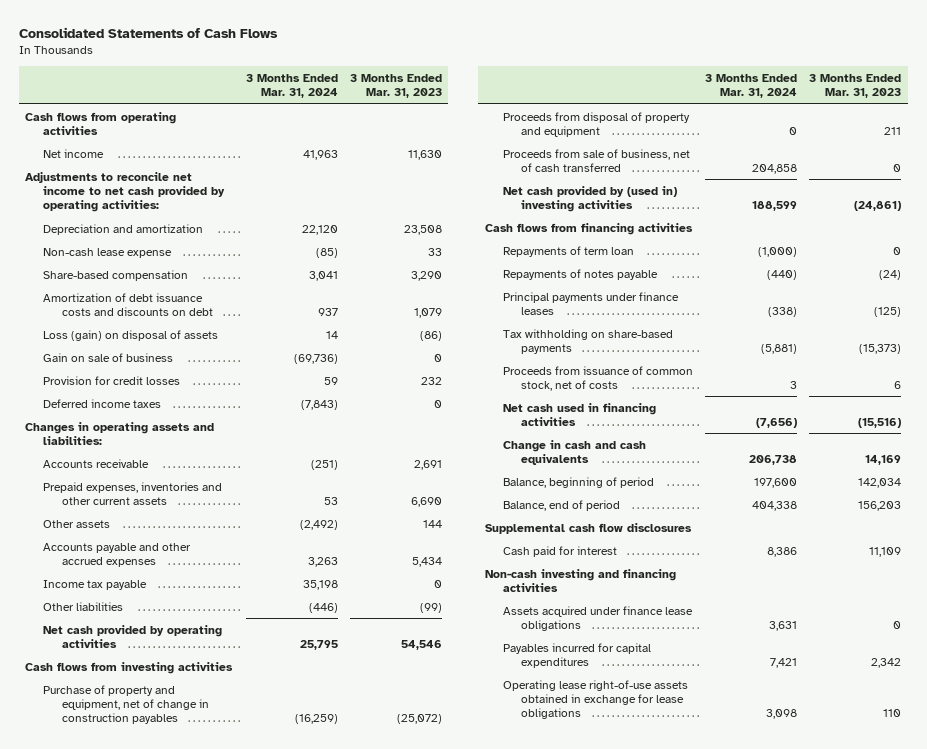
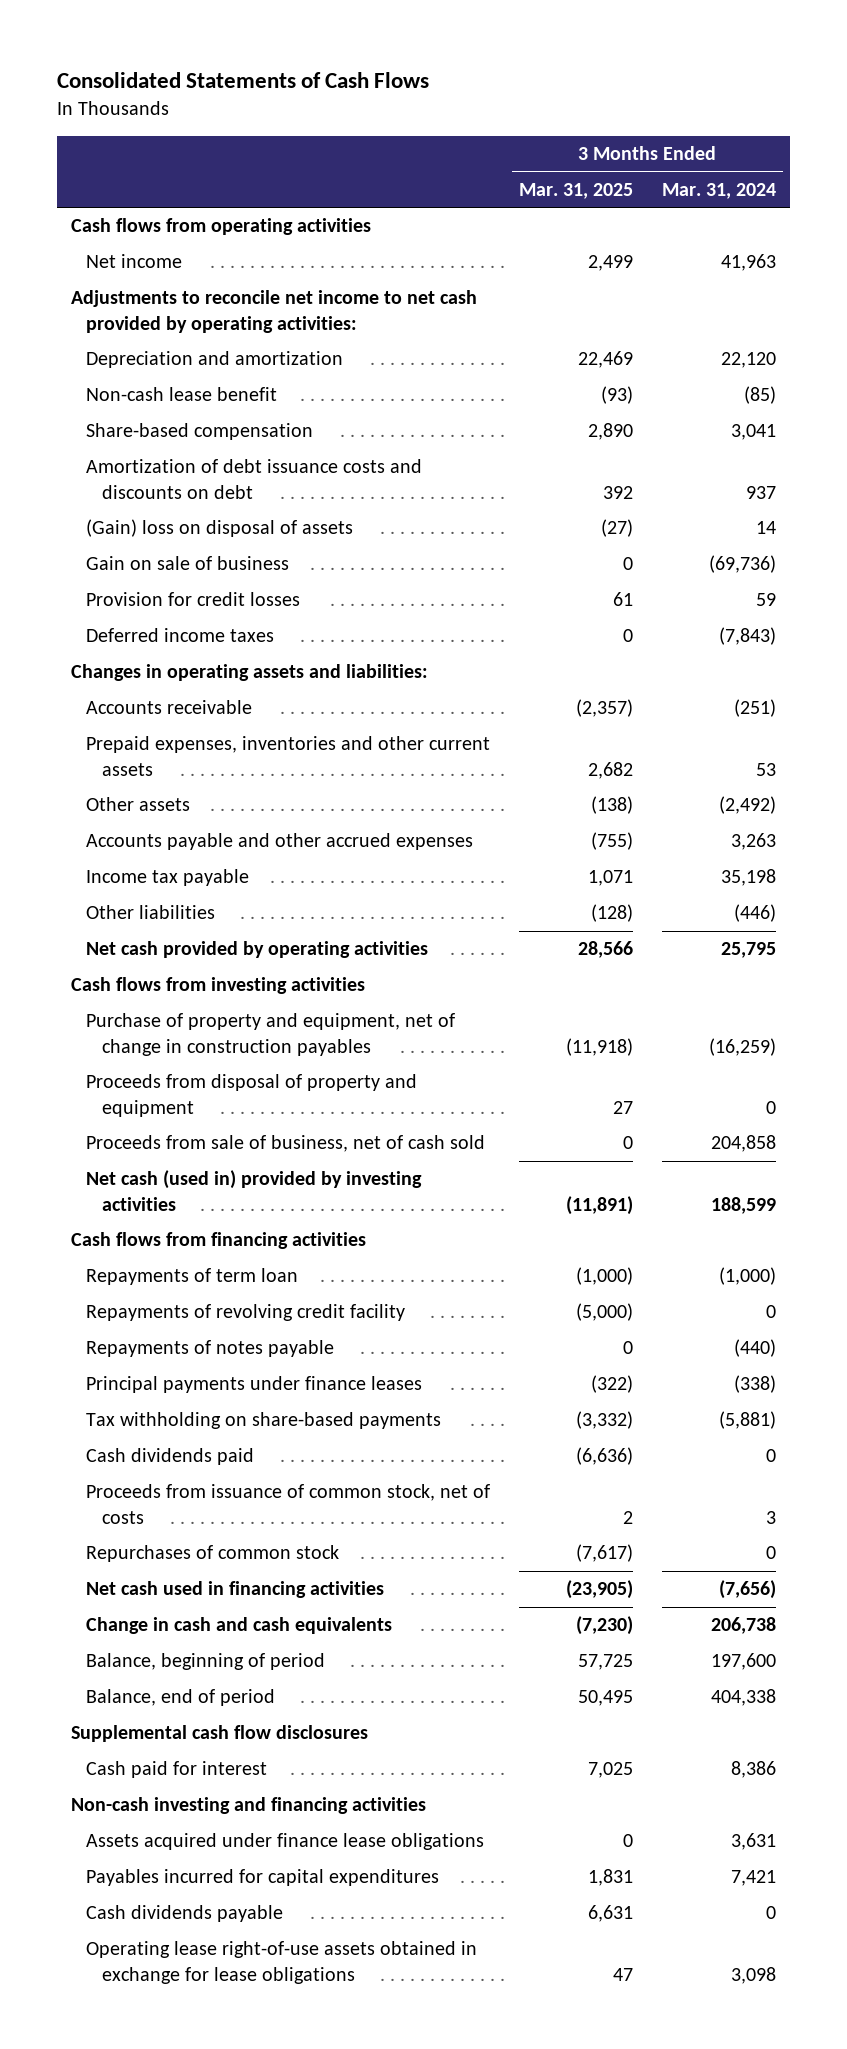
- | 3 Months Ended Mar. 31, 2024 | 3 Months Ended Mar. 31, 2023
+ | 3 Months Ended Mar. 31, 2025 | 3 Months Ended Mar. 31, 2024
- Non-cash lease expense | (85) | 33
+ Non-cash lease benefit | (93) | (85)
- Loss (gain) on disposal of assets | 14 | (86)
+ (Gain) loss on disposal of assets | (27) | 14
- Proceeds from sale of business, net of cash transferred | 204,858 | 0
- Net cash provided by (used in) investing activities | 188,599 | (24,861)
+ Proceeds from sale of business, net of cash sold | 0 | 204,858
+ Net cash (used in) provided by investing activities | (11,891) | 188,599
+ Repayments of revolving credit facility | (5,000) | 0
+ Cash dividends paid | (6,636) | 0
+ Repurchases of common stock | (7,617) | 0
+ Cash dividends payable | 6,631 | 0

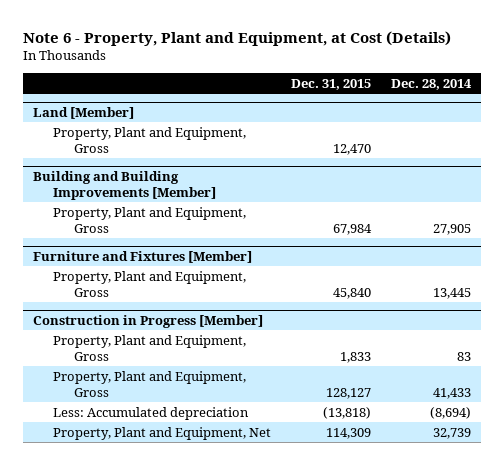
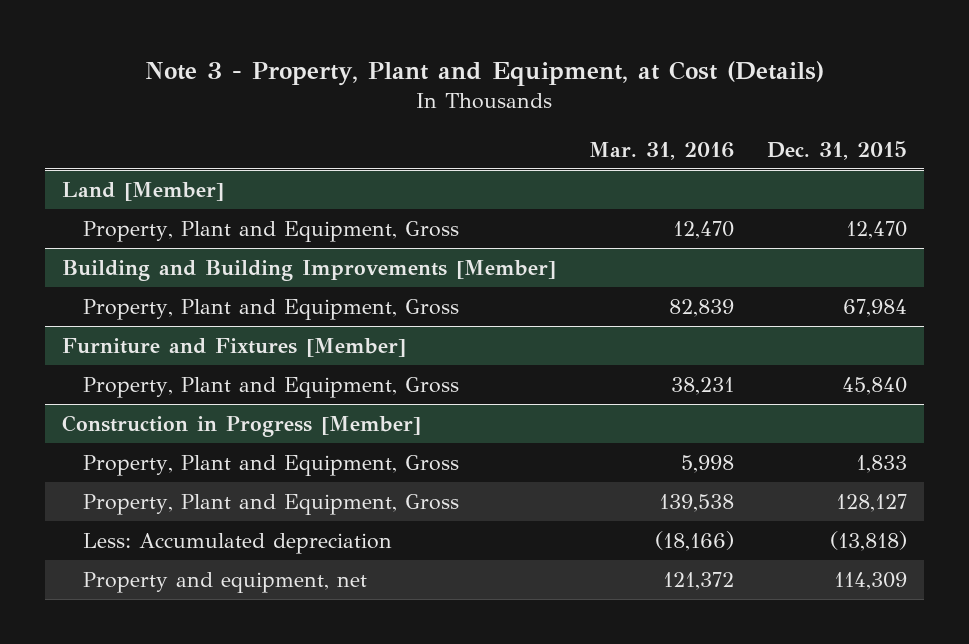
- Note 6 - Property, Plant and Equipment, at Cost (Details)
+ Note 3 - Property, Plant and Equipment, at Cost (Details)
- | Dec. 31, 2015 | Dec. 28, 2014
+ | Mar. 31, 2016 | Dec. 31, 2015
@ Construction in Progress [Member]
- Property, Plant and Equipment, Net | 114,309 | 32,739
+ Property and equipment, net | 121,372 | 114,309

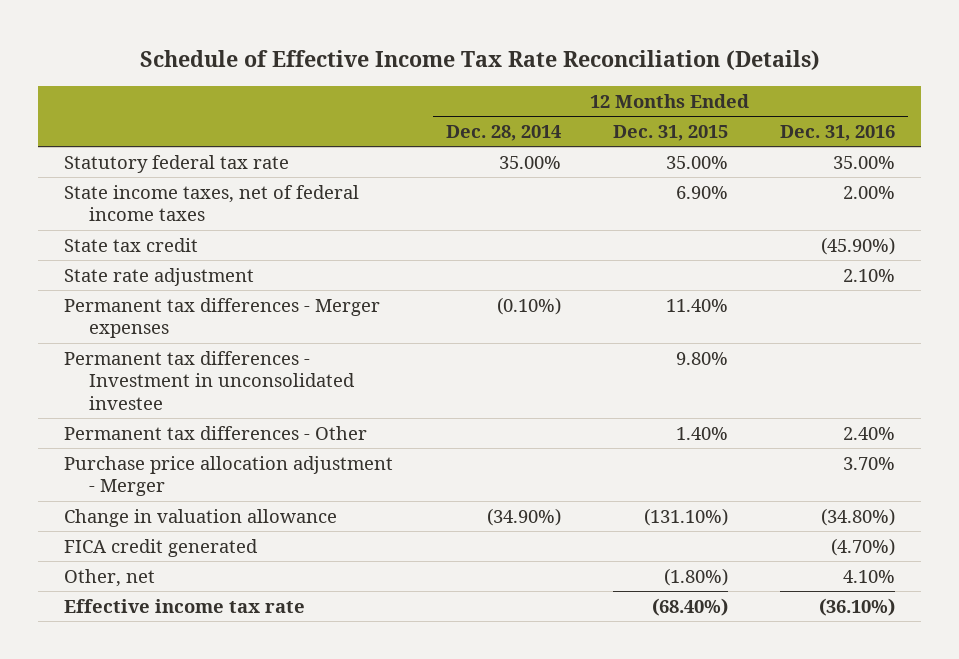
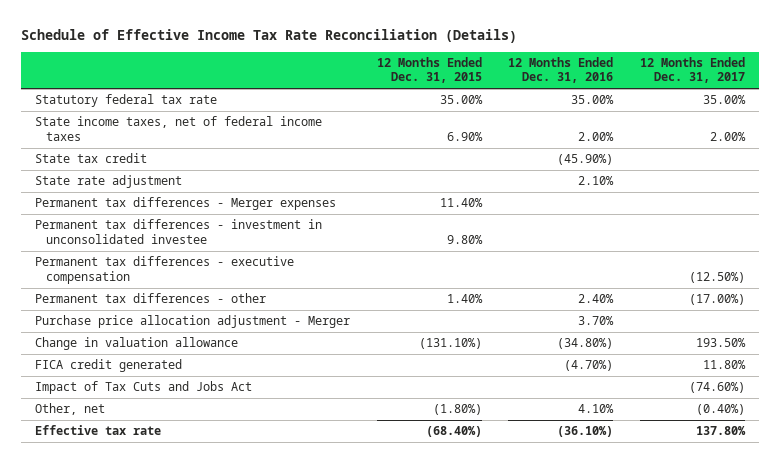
- | 12 Months Ended Dec. 28, 2014 | 12 Months Ended Dec. 31, 2015 | 12 Months Ended Dec. 31, 2016
+ | 12 Months Ended Dec. 31, 2015 | 12 Months Ended Dec. 31, 2016 | 12 Months Ended Dec. 31, 2017
- Permanent tax differences - Investment in unconsolidated investee | | 9.80% |
- Permanent tax differences - Other | | 1.40% | 2.40%
+ Permanent tax differences - investment in unconsolidated investee | 9.80% | |
+ Permanent tax differences - executive compensation | | | (12.50%)
+ Permanent tax differences - other | 1.40% | 2.40% | (17.00%)
+ Impact of Tax Cuts and Jobs Act | | | (74.60%)
- Effective income tax rate | | (68.40%) | (36.10%)
+ Effective tax rate | (68.40%) | (36.10%) | 137.80%

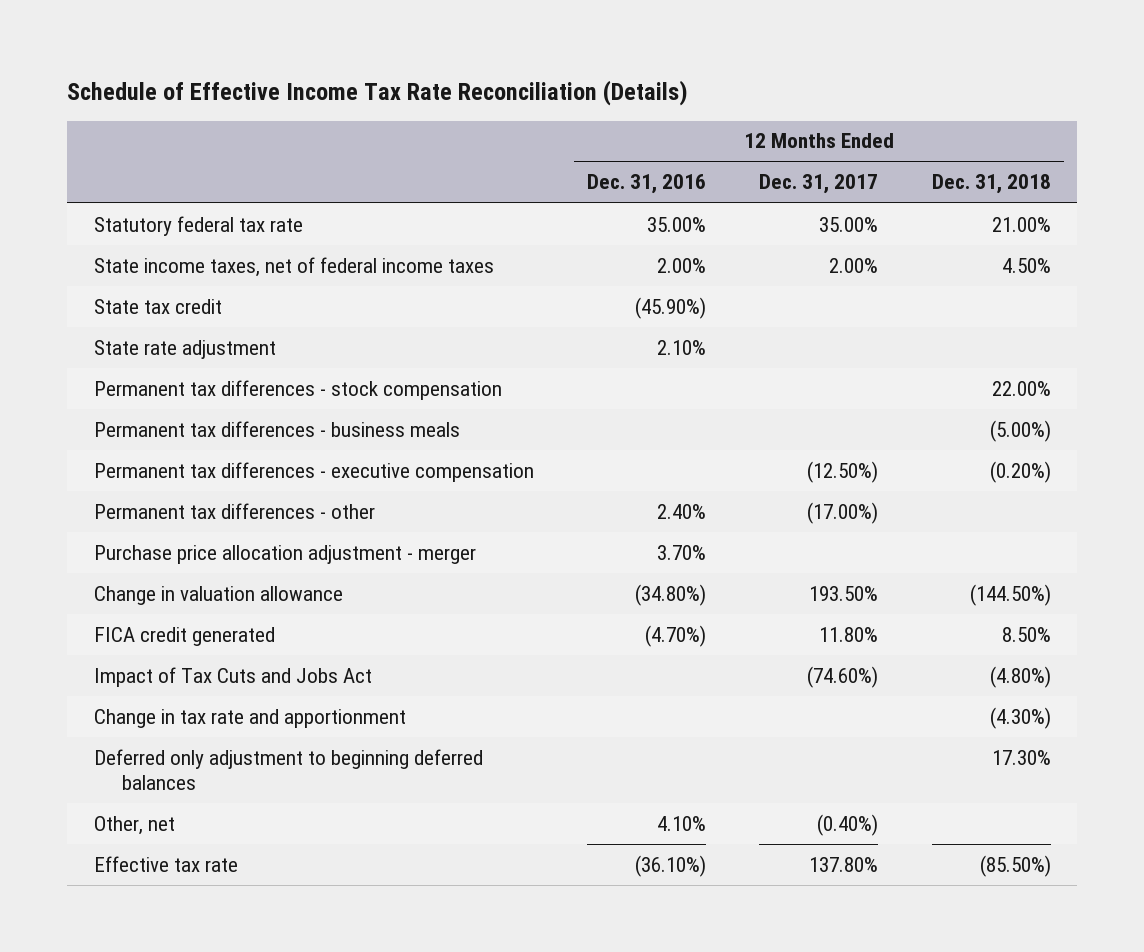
- | 12 Months Ended Dec. 31, 2015 | 12 Months Ended Dec. 31, 2016 | 12 Months Ended Dec. 31, 2017
+ | 12 Months Ended Dec. 31, 2016 | 12 Months Ended Dec. 31, 2017 | 12 Months Ended Dec. 31, 2018
- Permanent tax differences - Merger expenses | 11.40% | |
- Permanent tax differences - investment in unconsolidated investee | 9.80% | |
+ Permanent tax differences - stock compensation | | | 22.00%
+ Permanent tax differences - business meals | | | (5.00%)
- Purchase price allocation adjustment - Merger | | 3.70% |
+ Purchase price allocation adjustment - merger | 3.70% | |
+ Change in tax rate and apportionment | | | (4.30%)
+ Deferred only adjustment to beginning deferred balances | | | 17.30%

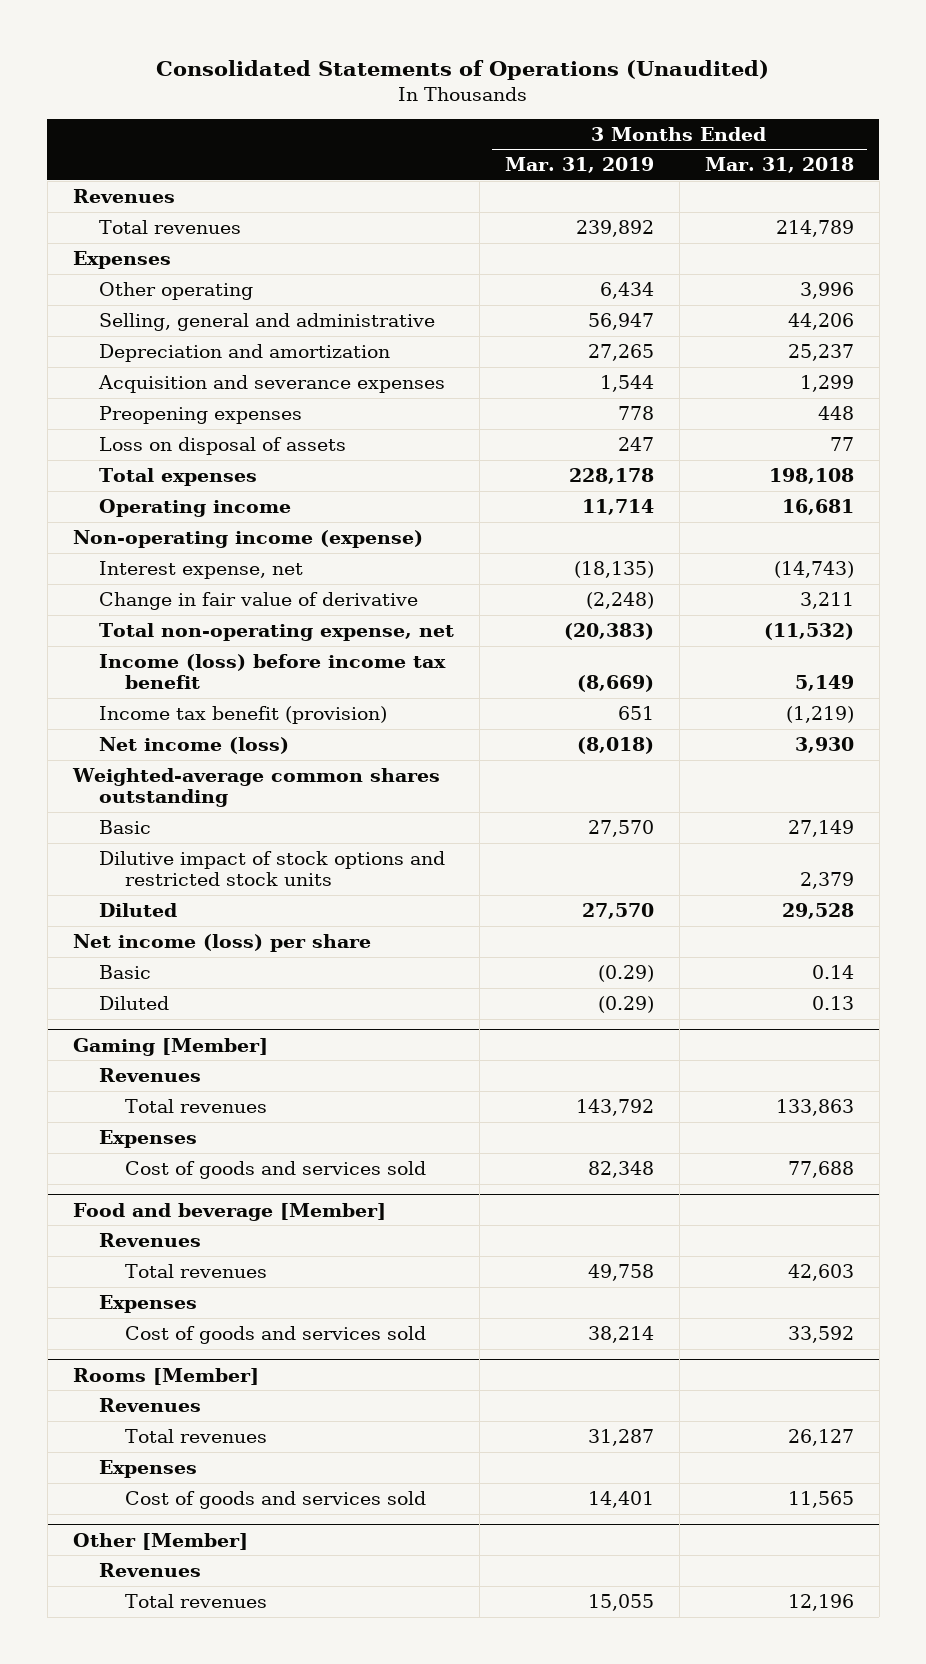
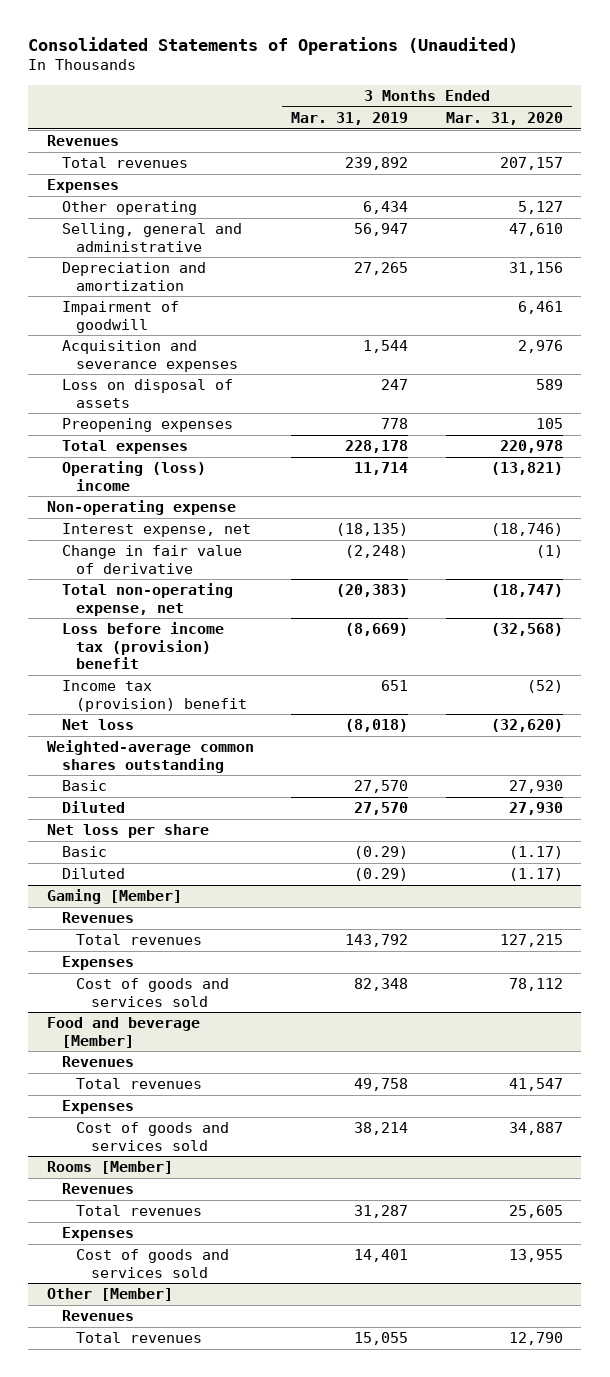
- | 3 Months Ended Mar. 31, 2019 | 3 Months Ended Mar. 31, 2018
+ | 3 Months Ended Mar. 31, 2019 | 3 Months Ended Mar. 31, 2020
+ Impairment of goodwill | | 6,461
moved down: Preopening expenses | 778 | 105
- Operating income | 11,714 | 16,681
- Non-operating income (expense)
+ Operating (loss) income | 11,714 | (13,821)
+ Non-operating expense
- Income (loss) before income tax benefit | (8,669) | 5,149
- Income tax benefit (provision) | 651 | (1,219)
- Net income (loss) | (8,018) | 3,930
+ Loss before income tax (provision) benefit | (8,669) | (32,568)
+ Income tax (provision) benefit | 651 | (52)
+ Net loss | (8,018) | (32,620)
- Dilutive impact of stock options and restricted stock units | | 2,379
- Net income (loss) per share
+ Net loss per share

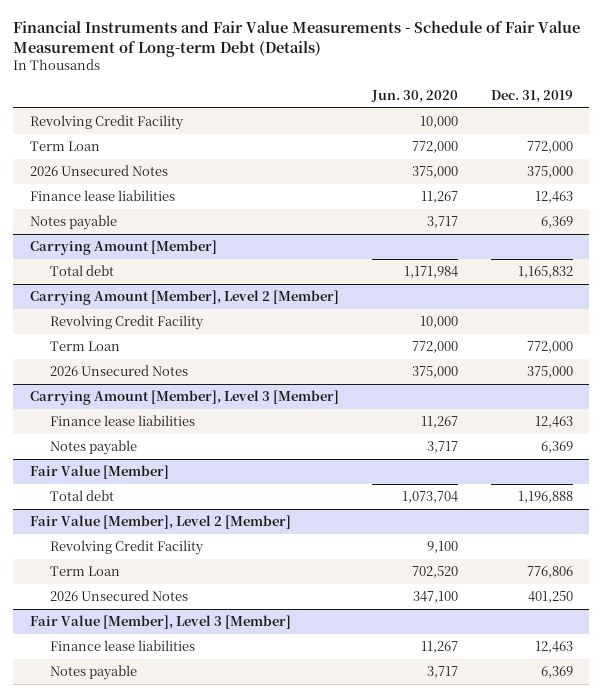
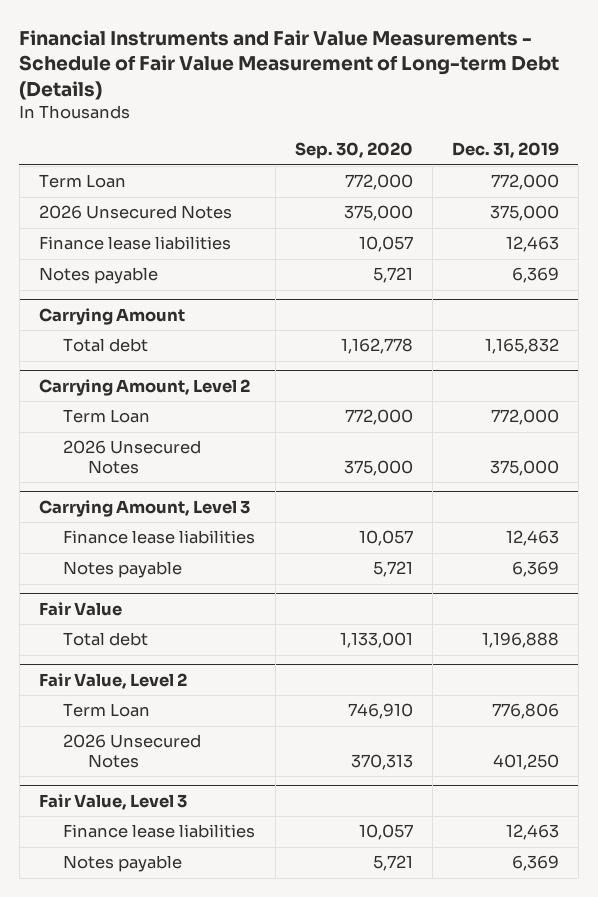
- | Jun. 30, 2020 | Dec. 31, 2019
+ | Sep. 30, 2020 | Dec. 31, 2019
- Revolving Credit Facility | 10,000 |
- Carrying Amount [Member]
+ Carrying Amount
- Carrying Amount [Member], Level 2 [Member]
- Revolving Credit Facility | 10,000 |
+ Carrying Amount, Level 2
- Carrying Amount [Member], Level 3 [Member]
+ Carrying Amount, Level 3
- Fair Value [Member]
+ Fair Value
- Fair Value [Member], Level 2 [Member]
- Revolving Credit Facility | 9,100 |
+ Fair Value, Level 2
- Fair Value [Member], Level 3 [Member]
+ Fair Value, Level 3

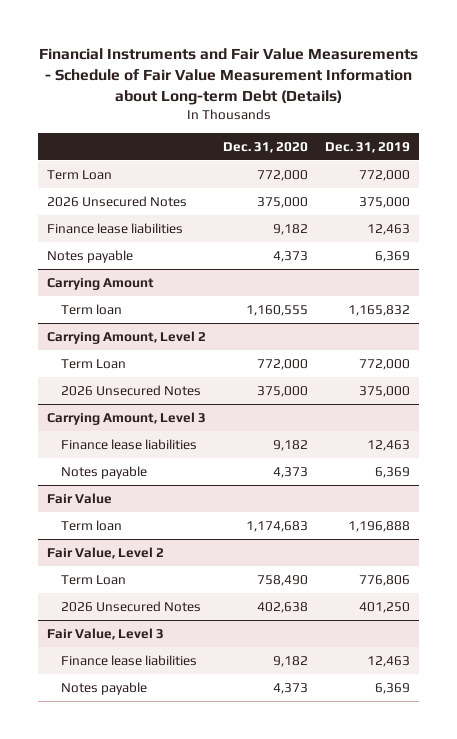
- Financial Instruments and Fair Value Measurements - Schedule of Fair Value Measurement of Long-term Debt (Details)
+ Financial Instruments and Fair Value Measurements - Schedule of Fair Value Measurement Information about Long-term Debt (Details)
- | Sep. 30, 2020 | Dec. 31, 2019
+ | Dec. 31, 2020 | Dec. 31, 2019
@ Carrying Amount
- Total debt | 1,162,778 | 1,165,832
+ Term loan | 1,160,555 | 1,165,832
@ Fair Value
- Total debt | 1,133,001 | 1,196,888
+ Term loan | 1,174,683 | 1,196,888

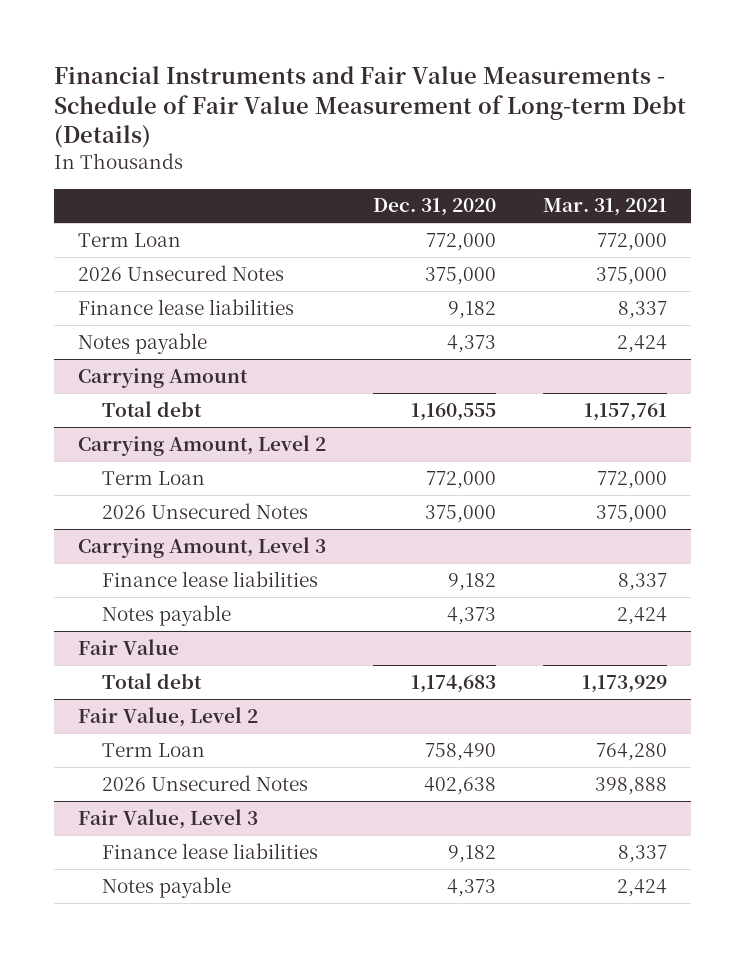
- Financial Instruments and Fair Value Measurements - Schedule of Fair Value Measurement Information about Long-term Debt (Details)
+ Financial Instruments and Fair Value Measurements - Schedule of Fair Value Measurement of Long-term Debt (Details)
- | Dec. 31, 2020 | Dec. 31, 2019
+ | Dec. 31, 2020 | Mar. 31, 2021
@ Carrying Amount
- Term loan | 1,160,555 | 1,165,832
+ Total debt | 1,160,555 | 1,157,761
@ Fair Value
- Term loan | 1,174,683 | 1,196,888
+ Total debt | 1,174,683 | 1,173,929

